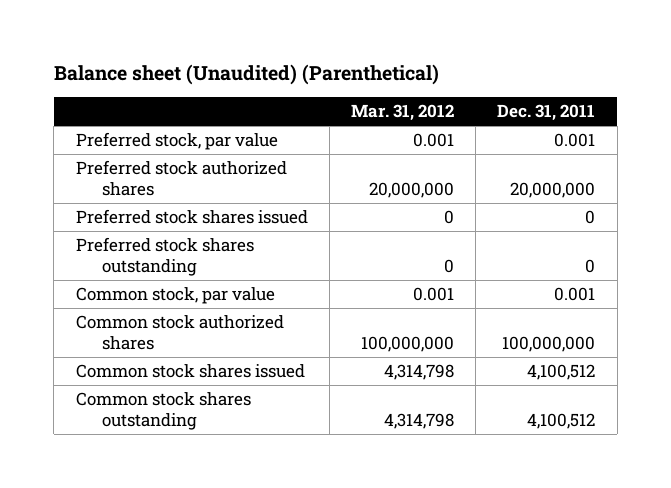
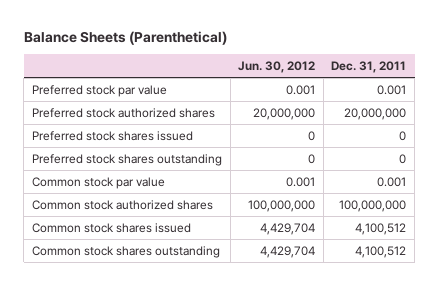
- Balance sheet (Unaudited) (Parenthetical)
+ Balance Sheets (Parenthetical)
- | Mar. 31, 2012 | Dec. 31, 2011
+ | Jun. 30, 2012 | Dec. 31, 2011
- Preferred stock, par value | 0.001 | 0.001
+ Preferred stock par value | 0.001 | 0.001
- Common stock, par value | 0.001 | 0.001
+ Common stock par value | 0.001 | 0.001

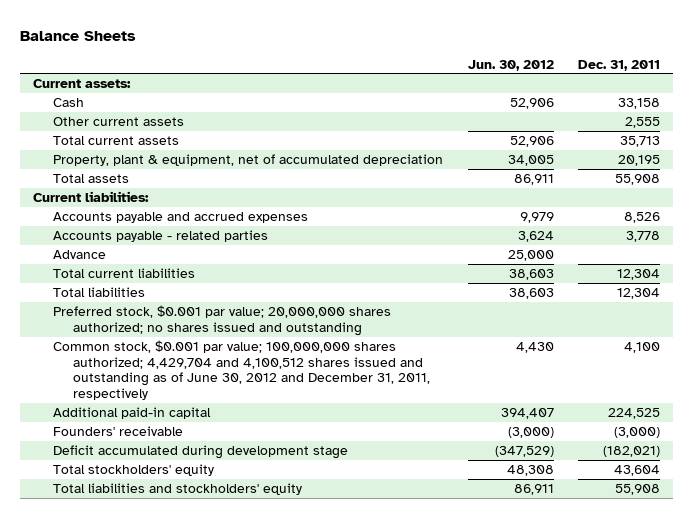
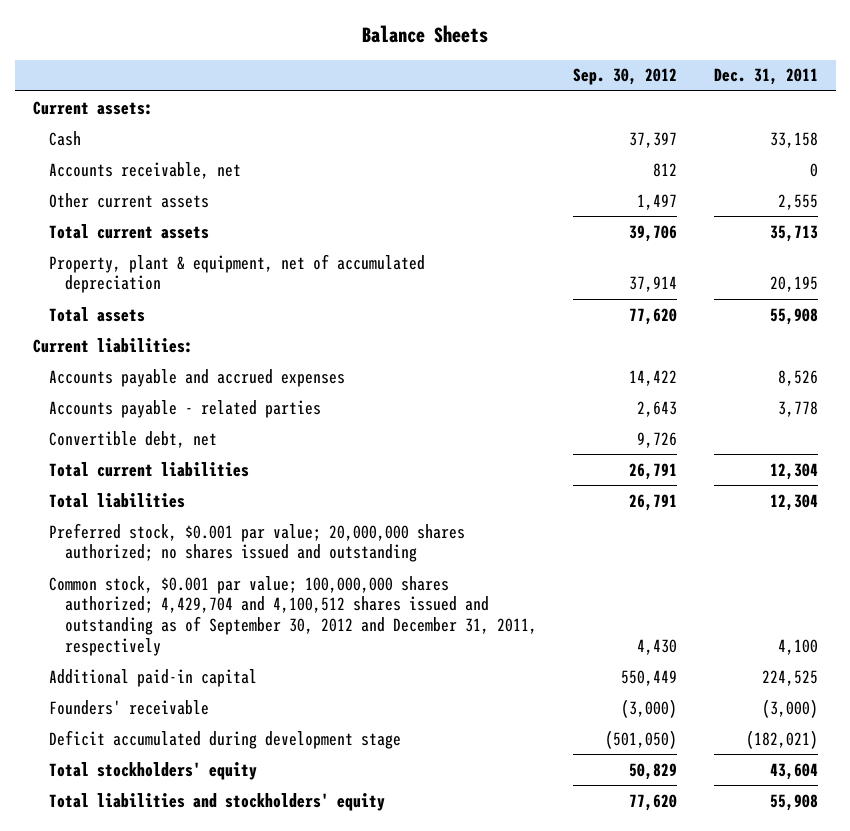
- | Jun. 30, 2012 | Dec. 31, 2011
+ | Sep. 30, 2012 | Dec. 31, 2011
+ Accounts receivable, net | 812 | 0
- Advance | 25,000 |
+ Convertible debt, net | 9,726 |
- Common stock, $0.001 par value; 100,000,000 shares authorized; 4,429,704 and 4,100,512 shares issued and outstanding as of June 30, 2012 and December 31, 2011, respectively | 4,430 | 4,100
+ Common stock, $0.001 par value; 100,000,000 shares authorized; 4,429,704 and 4,100,512 shares issued and outstanding as of September 30, 2012 and December 31, 2011, respectively | 4,430 | 4,100

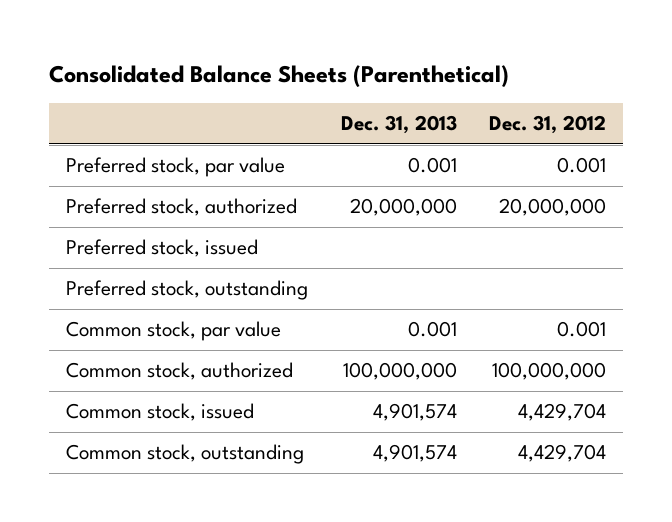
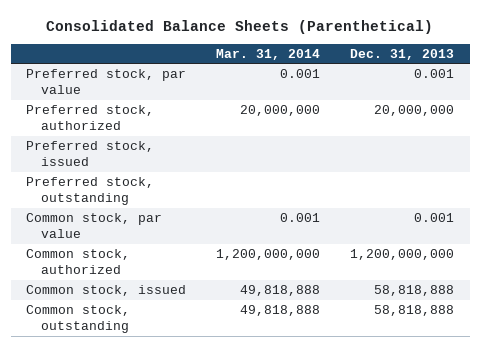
- | Dec. 31, 2013 | Dec. 31, 2012
+ | Mar. 31, 2014 | Dec. 31, 2013
- Common stock, authorized | 100,000,000 | 100,000,000
- Common stock, issued | 4,901,574 | 4,429,704
- Common stock, outstanding | 4,901,574 | 4,429,704
+ Common stock, authorized | 1,200,000,000 | 1,200,000,000
+ Common stock, issued | 49,818,888 | 58,818,888
+ Common stock, outstanding | 49,818,888 | 58,818,888

